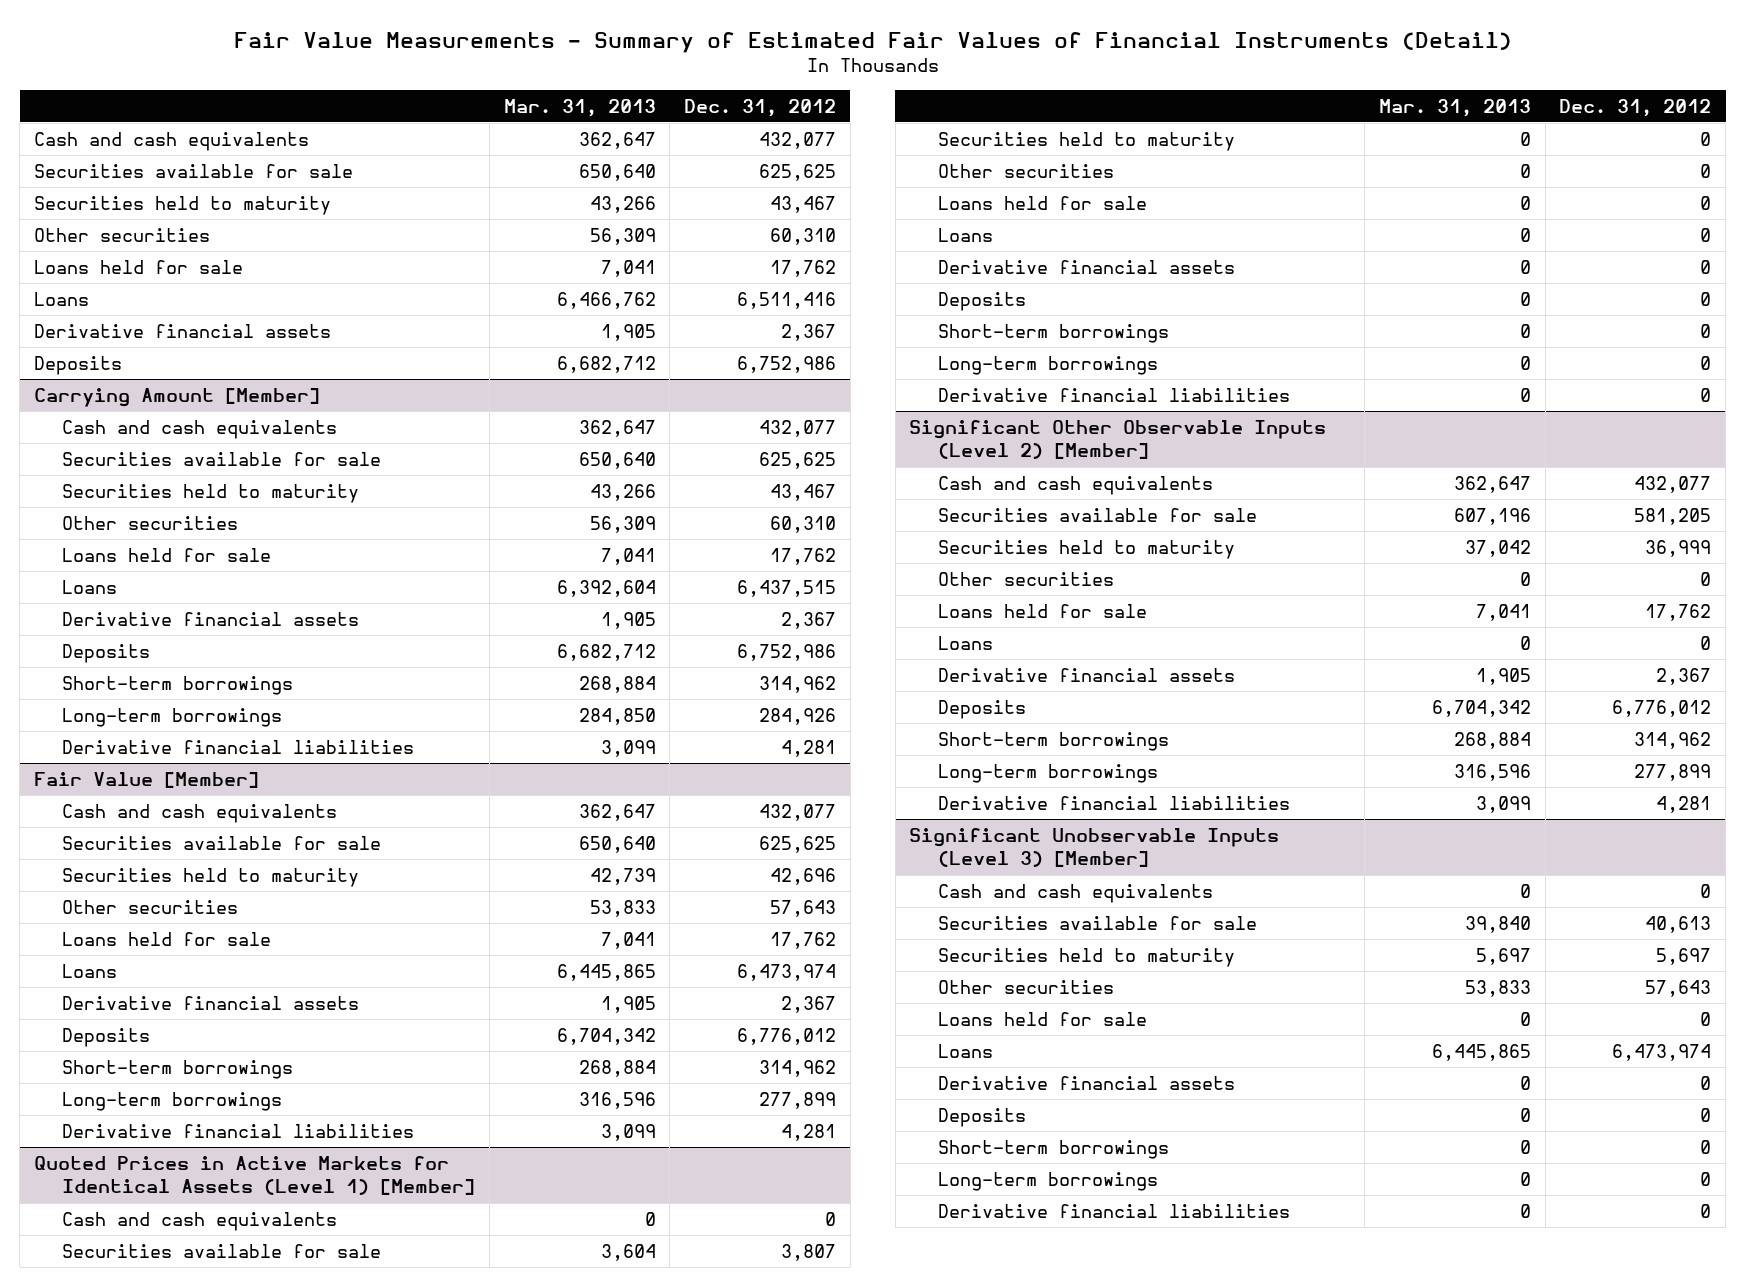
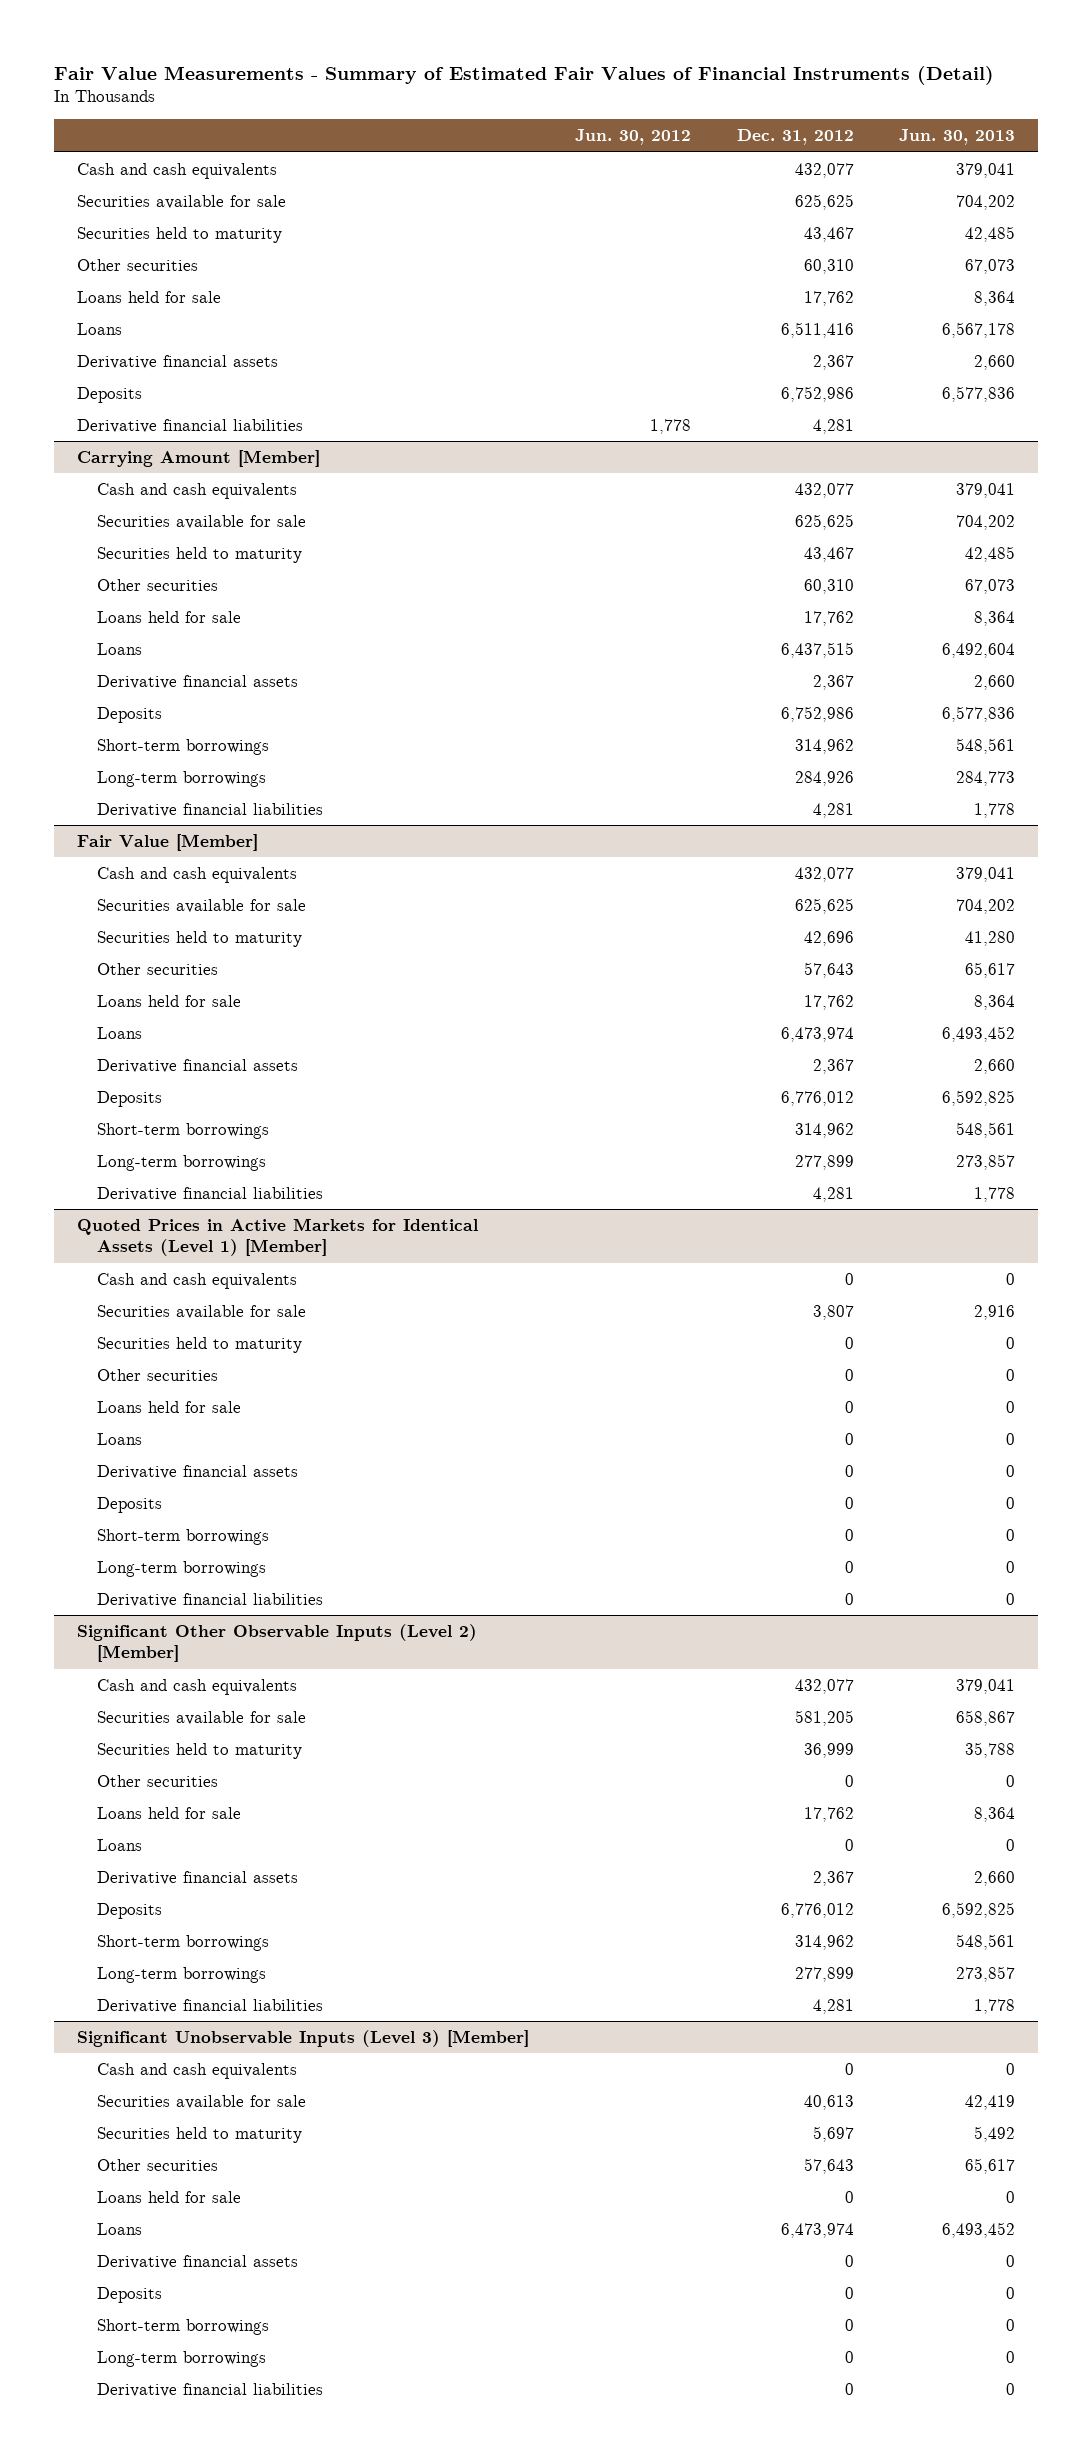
- | Mar. 31, 2013 | Dec. 31, 2012
+ | Jun. 30, 2012 | Dec. 31, 2012 | Jun. 30, 2013
+ Derivative financial liabilities | 1,778 | 4,281 |

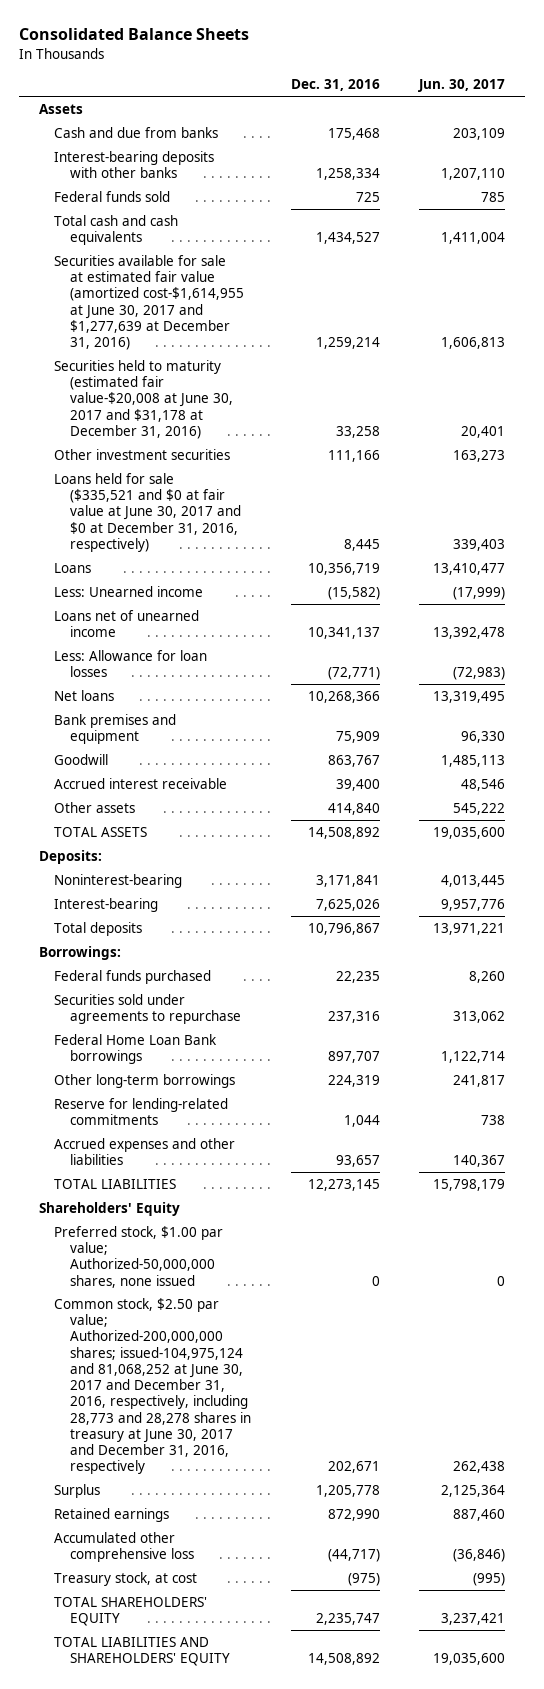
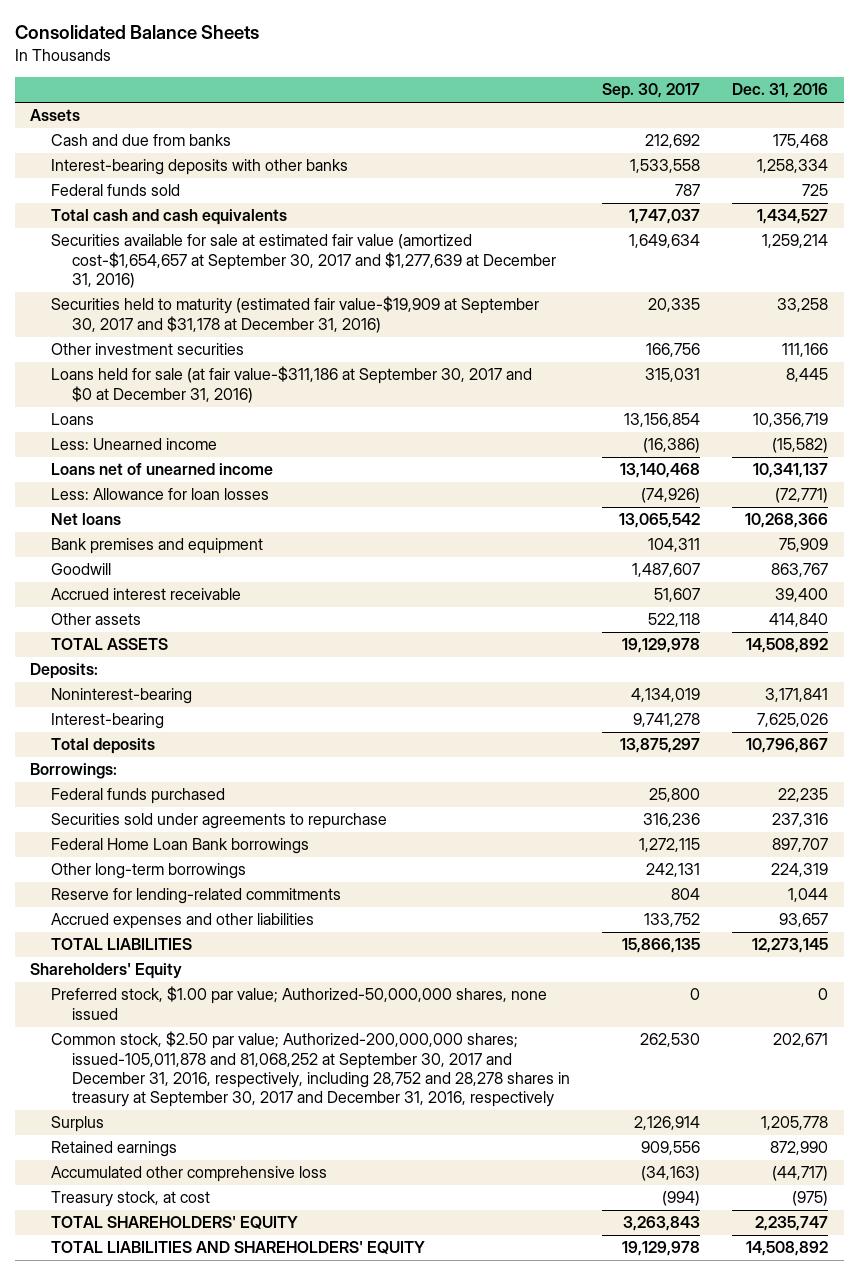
- | Dec. 31, 2016 | Jun. 30, 2017
+ | Sep. 30, 2017 | Dec. 31, 2016
- Securities available for sale at estimated fair value (amortized cost-$1,614,955 at June 30, 2017 and $1,277,639 at December 31, 2016) | 1,259,214 | 1,606,813
- Securities held to maturity (estimated fair value-$20,008 at June 30, 2017 and $31,178 at December 31, 2016) | 33,258 | 20,401
+ Securities available for sale at estimated fair value (amortized cost-$1,654,657 at September 30, 2017 and $1,277,639 at December 31, 2016) | 1,649,634 | 1,259,214
+ Securities held to maturity (estimated fair value-$19,909 at September 30, 2017 and $31,178 at December 31, 2016) | 20,335 | 33,258
- Loans held for sale ($335,521 and $0 at fair value at June 30, 2017 and $0 at December 31, 2016, respectively) | 8,445 | 339,403
+ Loans held for sale (at fair value-$311,186 at September 30, 2017 and $0 at December 31, 2016) | 315,031 | 8,445
- Common stock, $2.50 par value; Authorized-200,000,000 shares; issued-104,975,124 and 81,068,252 at June 30, 2017 and December 31, 2016, respectively, including 28,773 and 28,278 shares in treasury at June 30, 2017 and December 31, 2016, respectively | 202,671 | 262,438
+ Common stock, $2.50 par value; Authorized-200,000,000 shares; issued-105,011,878 and 81,068,252 at September 30, 2017 and December 31, 2016, respectively, including 28,752 and 28,278 shares in treasury at September 30, 2017 and December 31, 2016, respectively | 262,530 | 202,671

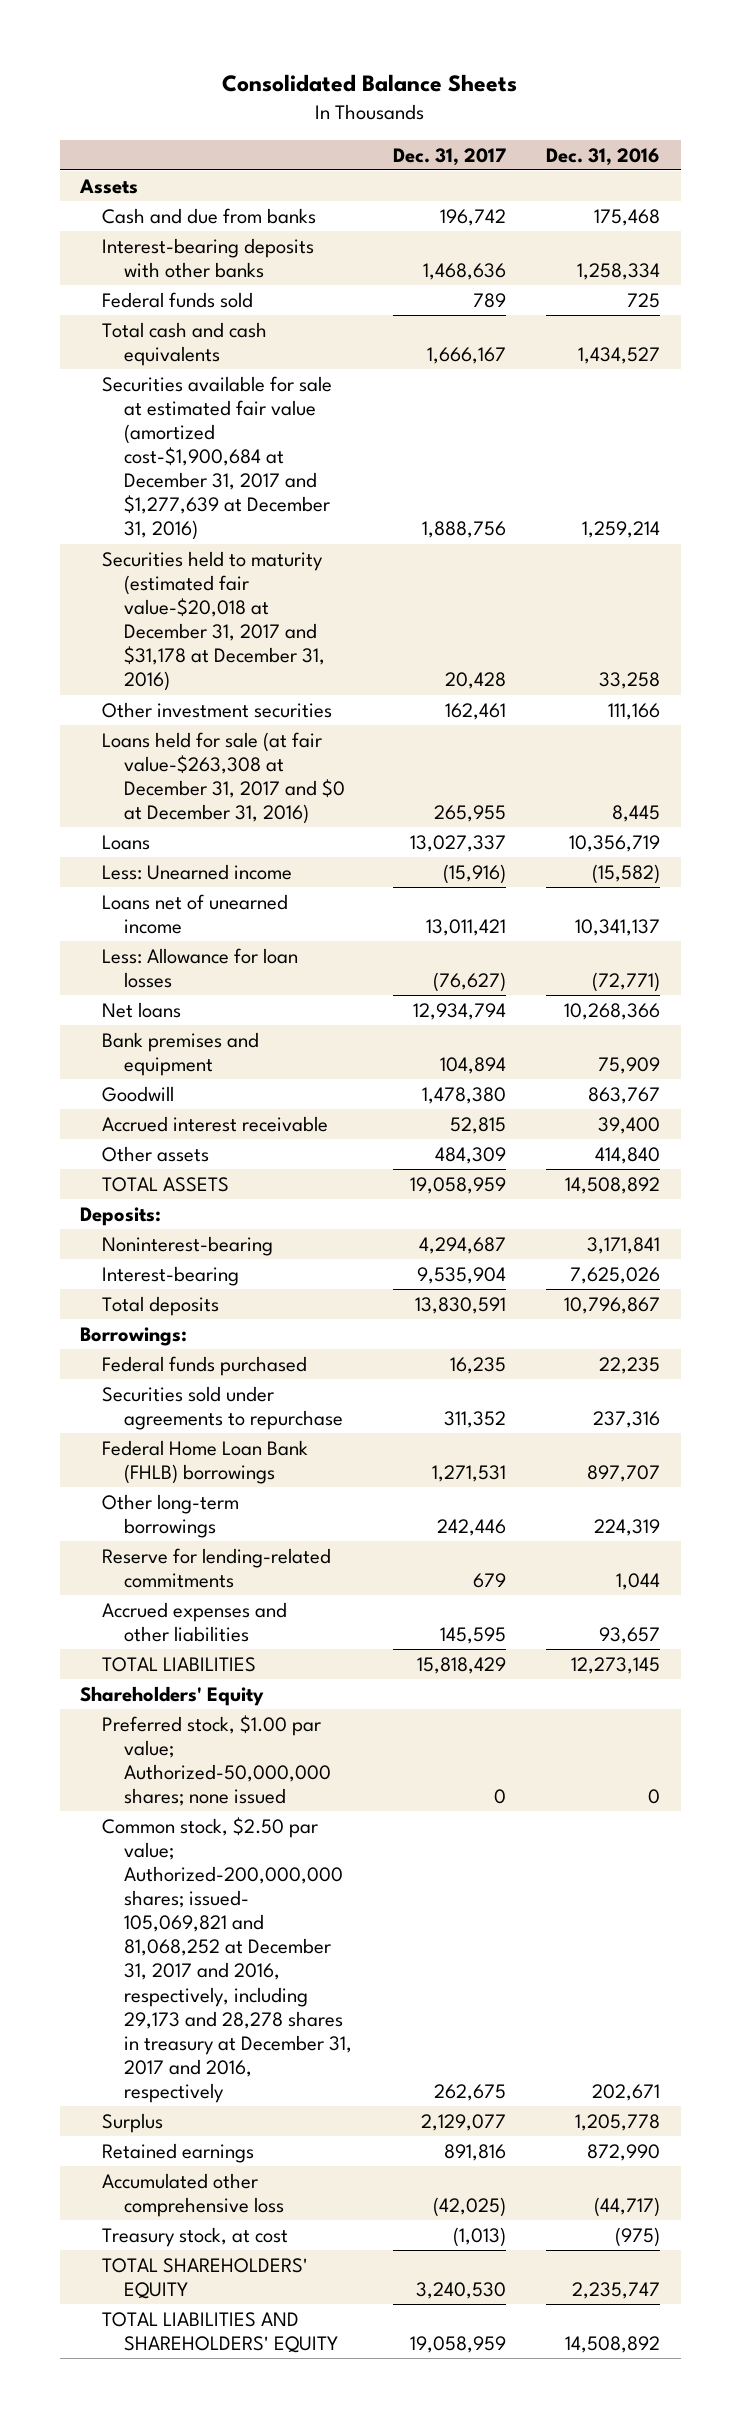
- | Sep. 30, 2017 | Dec. 31, 2016
+ | Dec. 31, 2017 | Dec. 31, 2016
- Securities available for sale at estimated fair value (amortized cost-$1,654,657 at September 30, 2017 and $1,277,639 at December 31, 2016) | 1,649,634 | 1,259,214
- Securities held to maturity (estimated fair value-$19,909 at September 30, 2017 and $31,178 at December 31, 2016) | 20,335 | 33,258
+ Securities available for sale at estimated fair value (amortized cost-$1,900,684 at December 31, 2017 and $1,277,639 at December 31, 2016) | 1,888,756 | 1,259,214
+ Securities held to maturity (estimated fair value-$20,018 at December 31, 2017 and $31,178 at December 31, 2016) | 20,428 | 33,258
- Loans held for sale (at fair value-$311,186 at September 30, 2017 and $0 at December 31, 2016) | 315,031 | 8,445
+ Loans held for sale (at fair value-$263,308 at December 31, 2017 and $0 at December 31, 2016) | 265,955 | 8,445
- Federal Home Loan Bank borrowings | 1,272,115 | 897,707
+ Federal Home Loan Bank (FHLB) borrowings | 1,271,531 | 897,707
- Preferred stock, $1.00 par value; Authorized-50,000,000 shares, none issued | 0 | 0
- Common stock, $2.50 par value; Authorized-200,000,000 shares; issued-105,011,878 and 81,068,252 at September 30, 2017 and December 31, 2016, respectively, including 28,752 and 28,278 shares in treasury at September 30, 2017 and December 31, 2016, respectively | 262,530 | 202,671
+ Preferred stock, $1.00 par value; Authorized-50,000,000 shares; none issued | 0 | 0
+ Common stock, $2.50 par value; Authorized-200,000,000 shares; issued- 105,069,821 and 81,068,252 at December 31, 2017 and 2016, respectively, including 29,173 and 28,278 shares in treasury at December 31, 2017 and 2016, respectively | 262,675 | 202,671

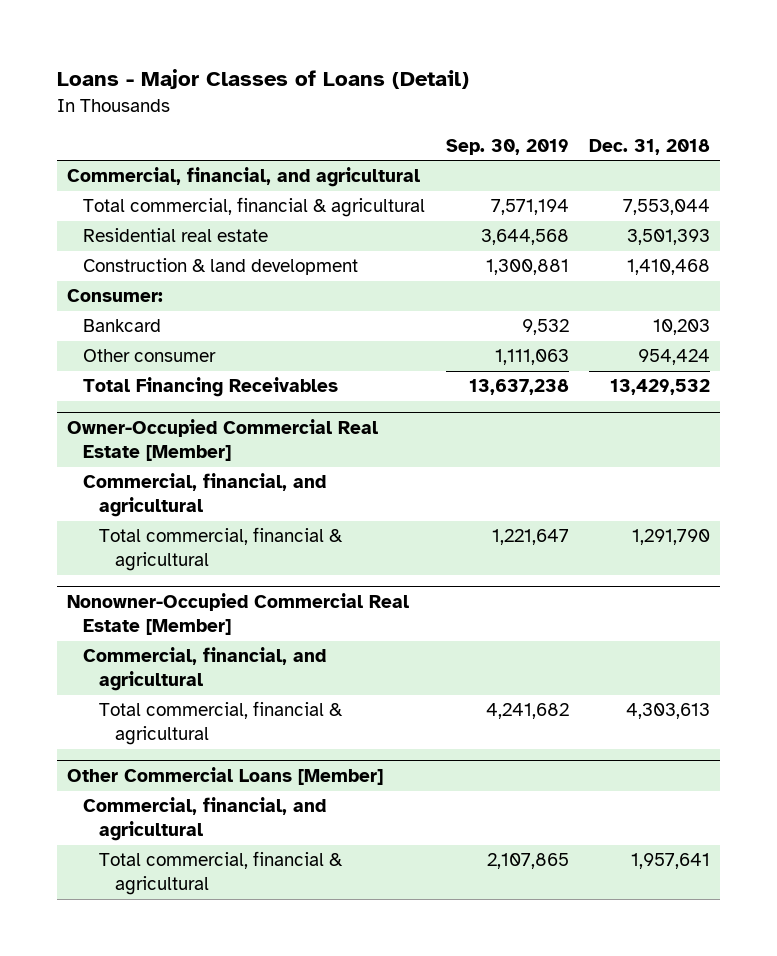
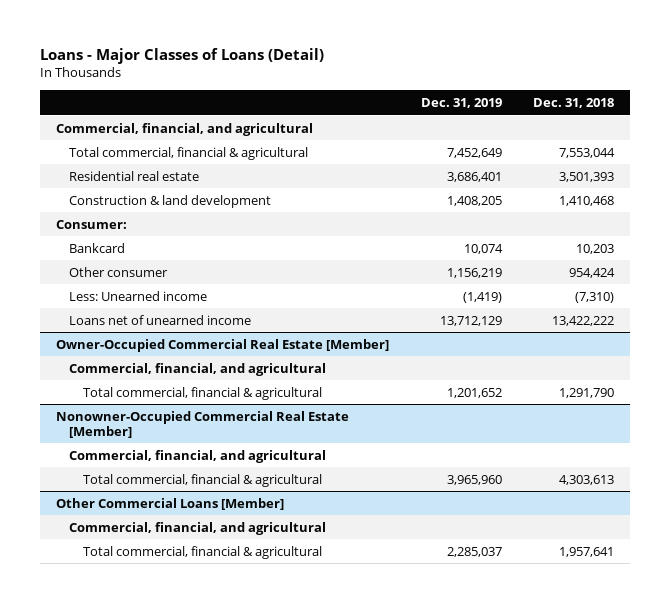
- | Sep. 30, 2019 | Dec. 31, 2018
+ | Dec. 31, 2019 | Dec. 31, 2018
- Total Financing Receivables | 13,637,238 | 13,429,532
+ Less: Unearned income | (1,419) | (7,310)
+ Loans net of unearned income | 13,712,129 | 13,422,222

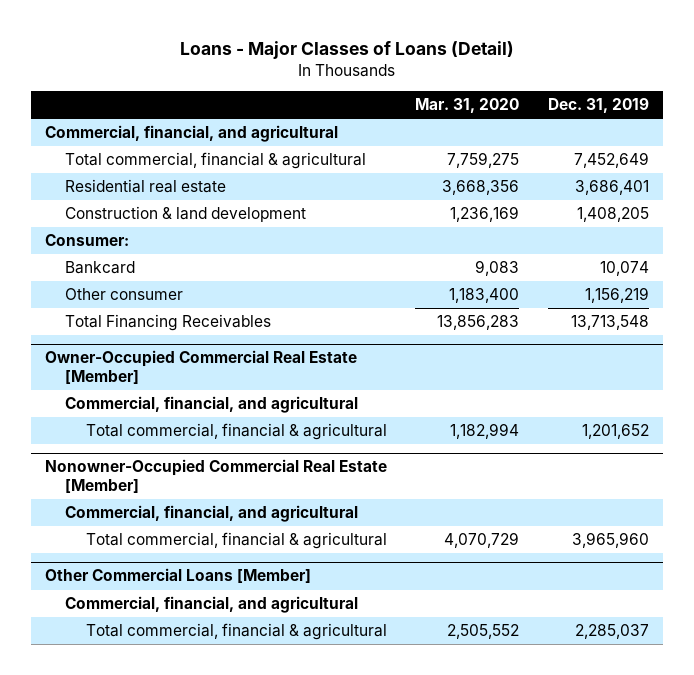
- | Dec. 31, 2019 | Dec. 31, 2018
+ | Mar. 31, 2020 | Dec. 31, 2019
- Less: Unearned income | (1,419) | (7,310)
- Loans net of unearned income | 13,712,129 | 13,422,222
+ Total Financing Receivables | 13,856,283 | 13,713,548

